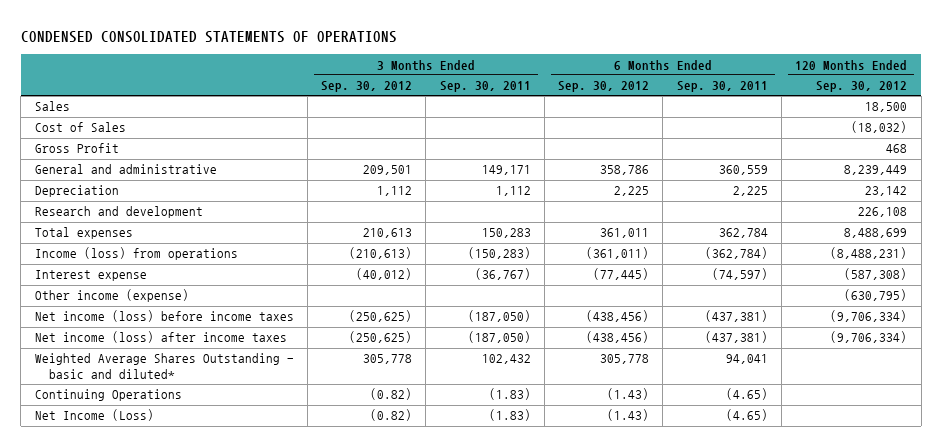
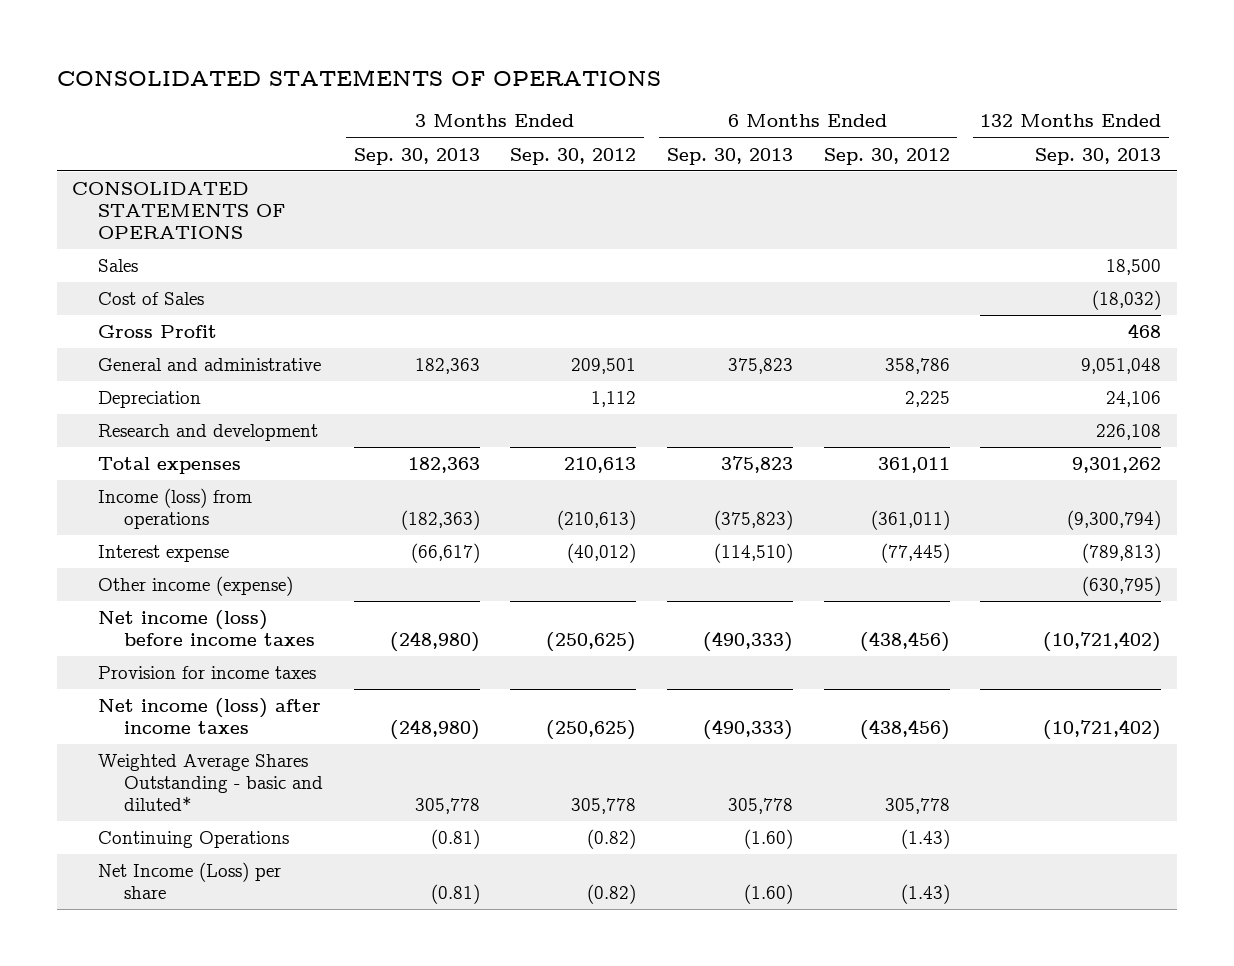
- CONDENSED CONSOLIDATED STATEMENTS OF OPERATIONS
+ CONSOLIDATED STATEMENTS OF OPERATIONS
- | 3 Months Ended Sep. 30, 2012 | 3 Months Ended Sep. 30, 2011 | 6 Months Ended Sep. 30, 2012 | 6 Months Ended Sep. 30, 2011 | 120 Months Ended Sep. 30, 2012
+ | 3 Months Ended Sep. 30, 2013 | 3 Months Ended Sep. 30, 2012 | 6 Months Ended Sep. 30, 2013 | 6 Months Ended Sep. 30, 2012 | 132 Months Ended Sep. 30, 2013
+ CONSOLIDATED STATEMENTS OF OPERATIONS
+ Provision for income taxes
- Net Income (Loss) | (0.82) | (1.83) | (1.43) | (4.65) |
+ Net Income (Loss) per share | (0.81) | (0.82) | (1.60) | (1.43) |

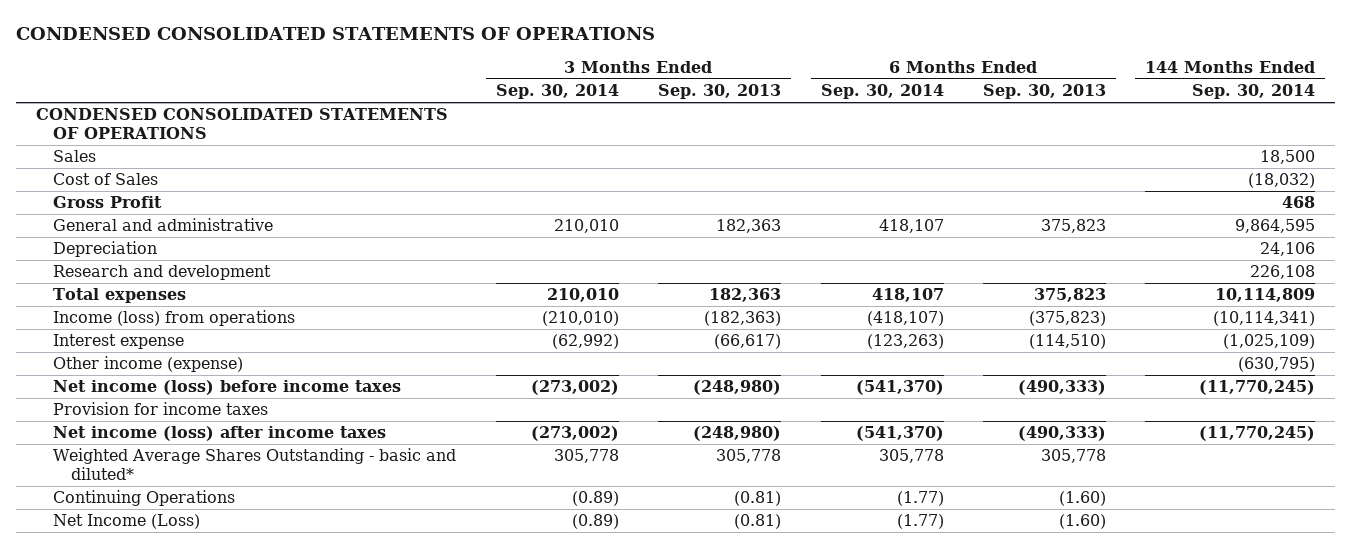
- CONSOLIDATED STATEMENTS OF OPERATIONS
+ CONDENSED CONSOLIDATED STATEMENTS OF OPERATIONS
- | 3 Months Ended Sep. 30, 2013 | 3 Months Ended Sep. 30, 2012 | 6 Months Ended Sep. 30, 2013 | 6 Months Ended Sep. 30, 2012 | 132 Months Ended Sep. 30, 2013
+ | 3 Months Ended Sep. 30, 2014 | 3 Months Ended Sep. 30, 2013 | 6 Months Ended Sep. 30, 2014 | 6 Months Ended Sep. 30, 2013 | 144 Months Ended Sep. 30, 2014
- CONSOLIDATED STATEMENTS OF OPERATIONS
+ CONDENSED CONSOLIDATED STATEMENTS OF OPERATIONS
- Net Income (Loss) per share | (0.81) | (0.82) | (1.60) | (1.43) |
+ Net Income (Loss) | (0.89) | (0.81) | (1.77) | (1.60) |

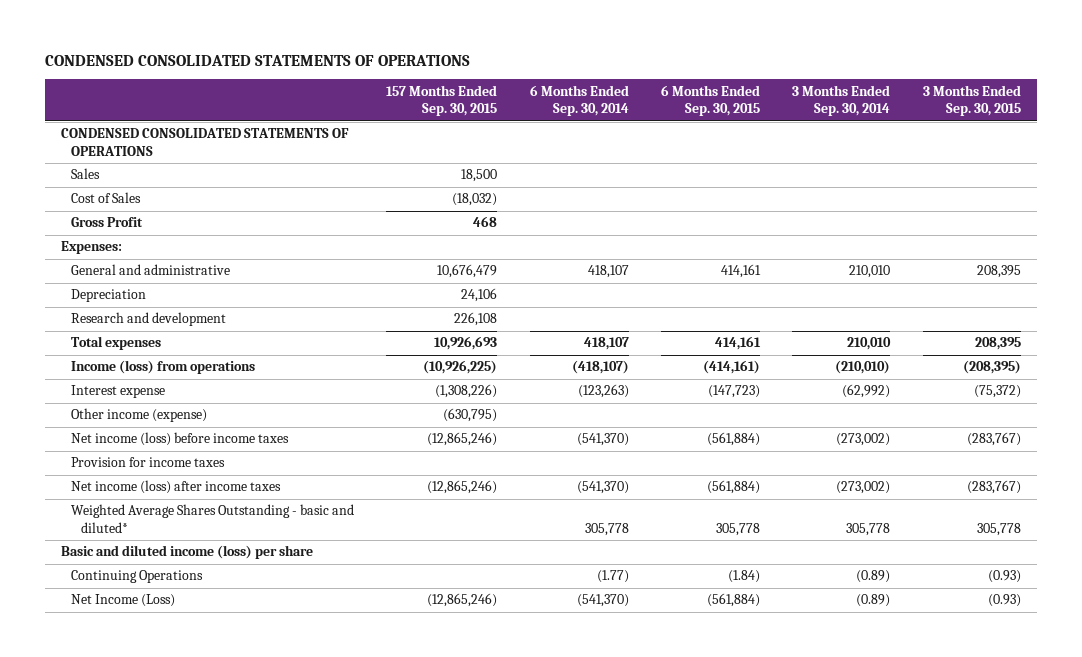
- | 3 Months Ended Sep. 30, 2014 | 3 Months Ended Sep. 30, 2013 | 6 Months Ended Sep. 30, 2014 | 6 Months Ended Sep. 30, 2013 | 144 Months Ended Sep. 30, 2014
+ | 157 Months Ended Sep. 30, 2015 | 6 Months Ended Sep. 30, 2014 | 6 Months Ended Sep. 30, 2015 | 3 Months Ended Sep. 30, 2014 | 3 Months Ended Sep. 30, 2015
+ Expenses:
+ Basic and diluted income (loss) per share
- Net Income (Loss) | (0.89) | (0.81) | (1.77) | (1.60) |
+ Net Income (Loss) | (12,865,246) | (541,370) | (561,884) | (0.89) | (0.93)

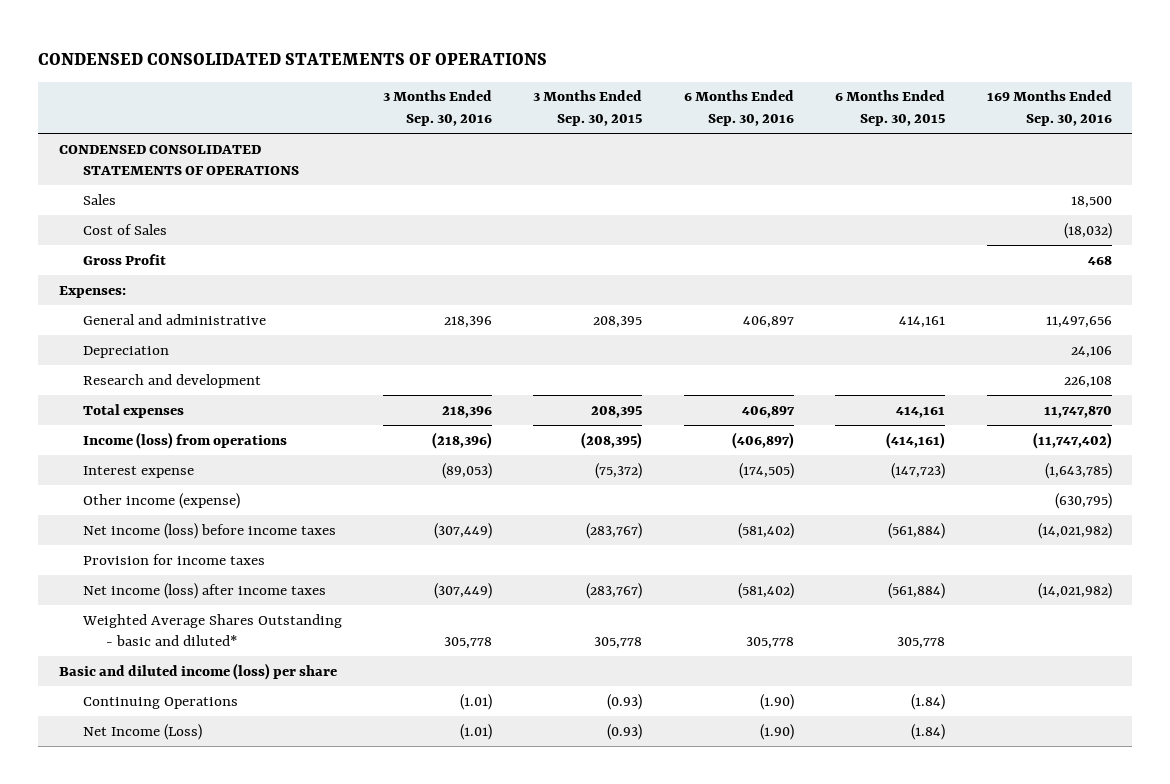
- | 157 Months Ended Sep. 30, 2015 | 6 Months Ended Sep. 30, 2014 | 6 Months Ended Sep. 30, 2015 | 3 Months Ended Sep. 30, 2014 | 3 Months Ended Sep. 30, 2015
+ | 3 Months Ended Sep. 30, 2016 | 3 Months Ended Sep. 30, 2015 | 6 Months Ended Sep. 30, 2016 | 6 Months Ended Sep. 30, 2015 | 169 Months Ended Sep. 30, 2016
- Net Income (Loss) | (12,865,246) | (541,370) | (561,884) | (0.89) | (0.93)
+ Net Income (Loss) | (1.01) | (0.93) | (1.90) | (1.84) |

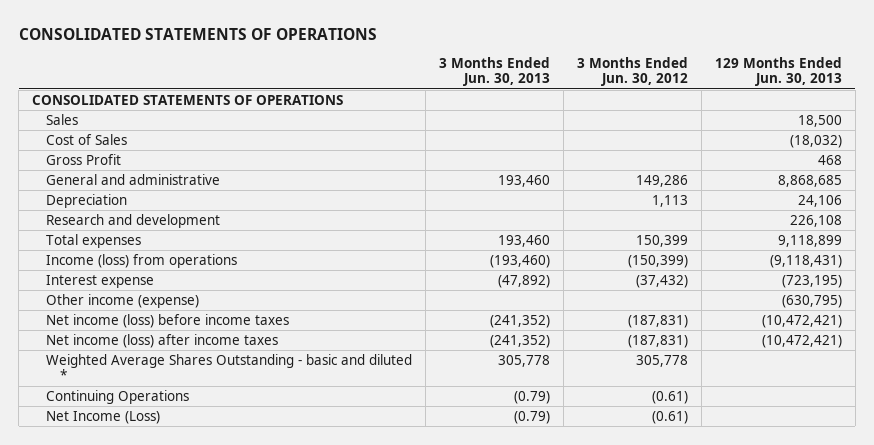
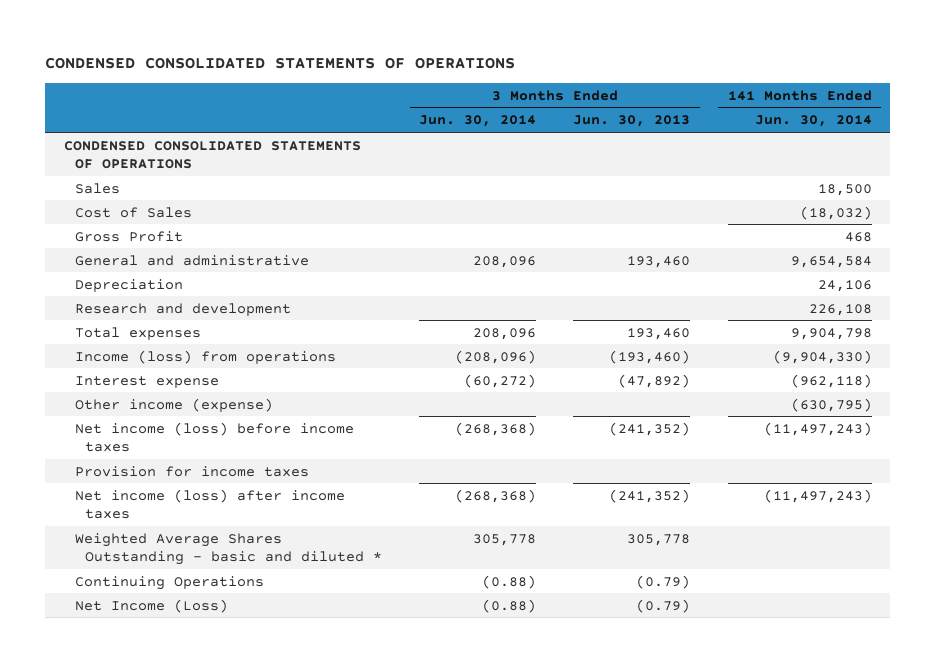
- CONSOLIDATED STATEMENTS OF OPERATIONS
+ CONDENSED CONSOLIDATED STATEMENTS OF OPERATIONS
- | 3 Months Ended Jun. 30, 2013 | 3 Months Ended Jun. 30, 2012 | 129 Months Ended Jun. 30, 2013
+ | 3 Months Ended Jun. 30, 2014 | 3 Months Ended Jun. 30, 2013 | 141 Months Ended Jun. 30, 2014
- CONSOLIDATED STATEMENTS OF OPERATIONS
+ CONDENSED CONSOLIDATED STATEMENTS OF OPERATIONS
+ Provision for income taxes

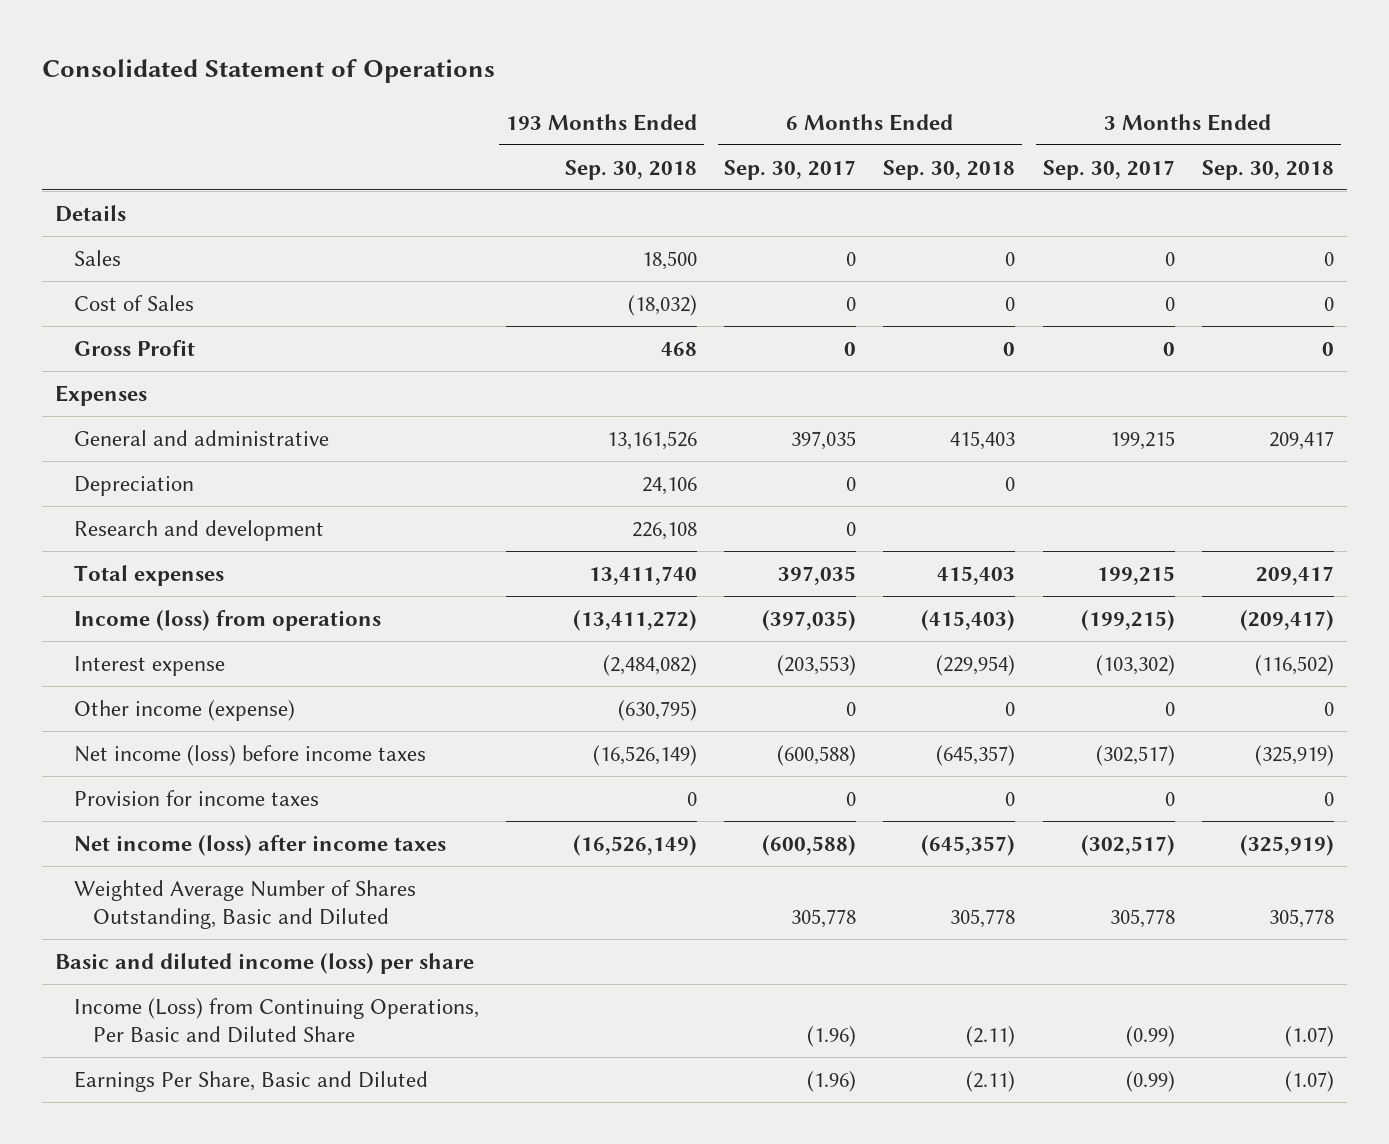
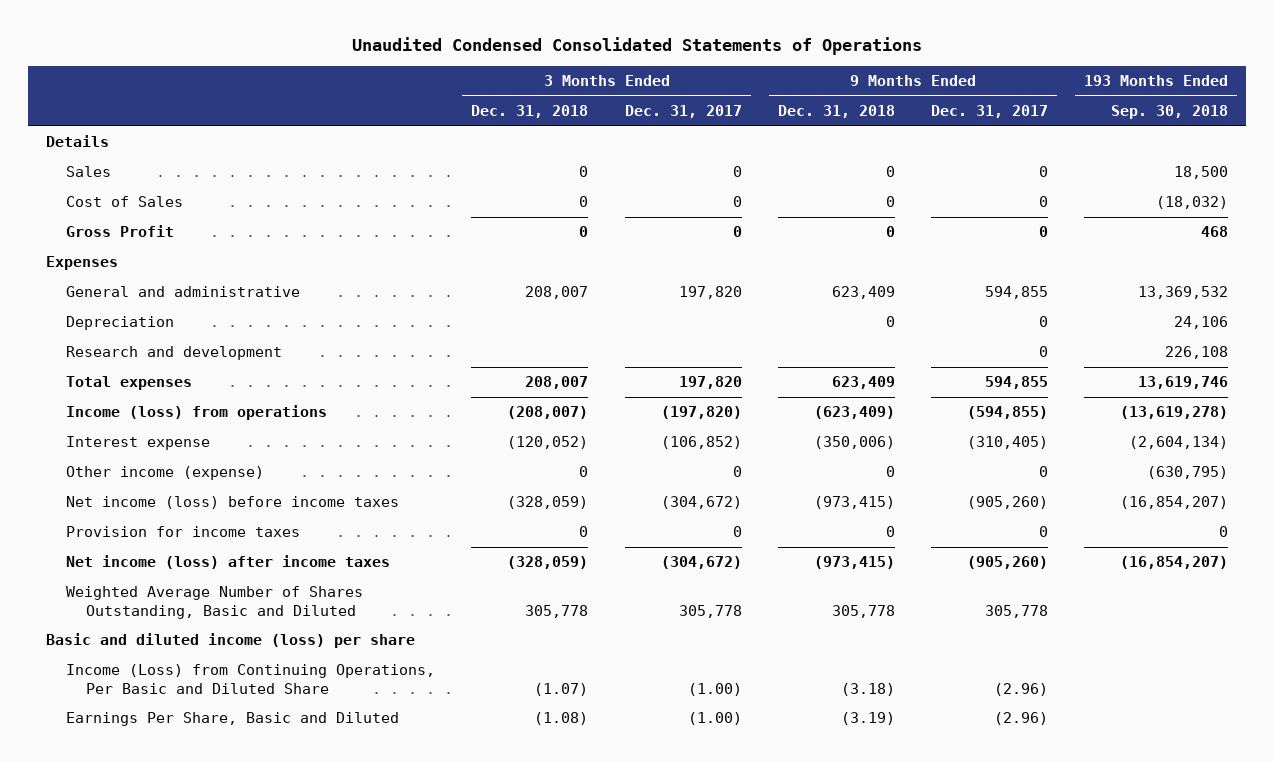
- Consolidated Statement of Operations
+ Unaudited Condensed Consolidated Statements of Operations
- | 193 Months Ended Sep. 30, 2018 | 6 Months Ended Sep. 30, 2017 | 6 Months Ended Sep. 30, 2018 | 3 Months Ended Sep. 30, 2017 | 3 Months Ended Sep. 30, 2018
+ | 3 Months Ended Dec. 31, 2018 | 3 Months Ended Dec. 31, 2017 | 9 Months Ended Dec. 31, 2018 | 9 Months Ended Dec. 31, 2017 | 193 Months Ended Sep. 30, 2018
- General and administrative | 13,161,526 | 397,035 | 415,403 | 199,215 | 209,417
+ General and administrative | 208,007 | 197,820 | 623,409 | 594,855 | 13,369,532
- Total expenses | 13,411,740 | 397,035 | 415,403 | 199,215 | 209,417
- Income (loss) from operations | (13,411,272) | (397,035) | (415,403) | (199,215) | (209,417)
- Interest expense | (2,484,082) | (203,553) | (229,954) | (103,302) | (116,502)
+ Total expenses | 208,007 | 197,820 | 623,409 | 594,855 | 13,619,746
+ Income (loss) from operations | (208,007) | (197,820) | (623,409) | (594,855) | (13,619,278)
+ Interest expense | (120,052) | (106,852) | (350,006) | (310,405) | (2,604,134)
- Net income (loss) before income taxes | (16,526,149) | (600,588) | (645,357) | (302,517) | (325,919)
+ Net income (loss) before income taxes | (328,059) | (304,672) | (973,415) | (905,260) | (16,854,207)
- Net income (loss) after income taxes | (16,526,149) | (600,588) | (645,357) | (302,517) | (325,919)
+ Net income (loss) after income taxes | (328,059) | (304,672) | (973,415) | (905,260) | (16,854,207)

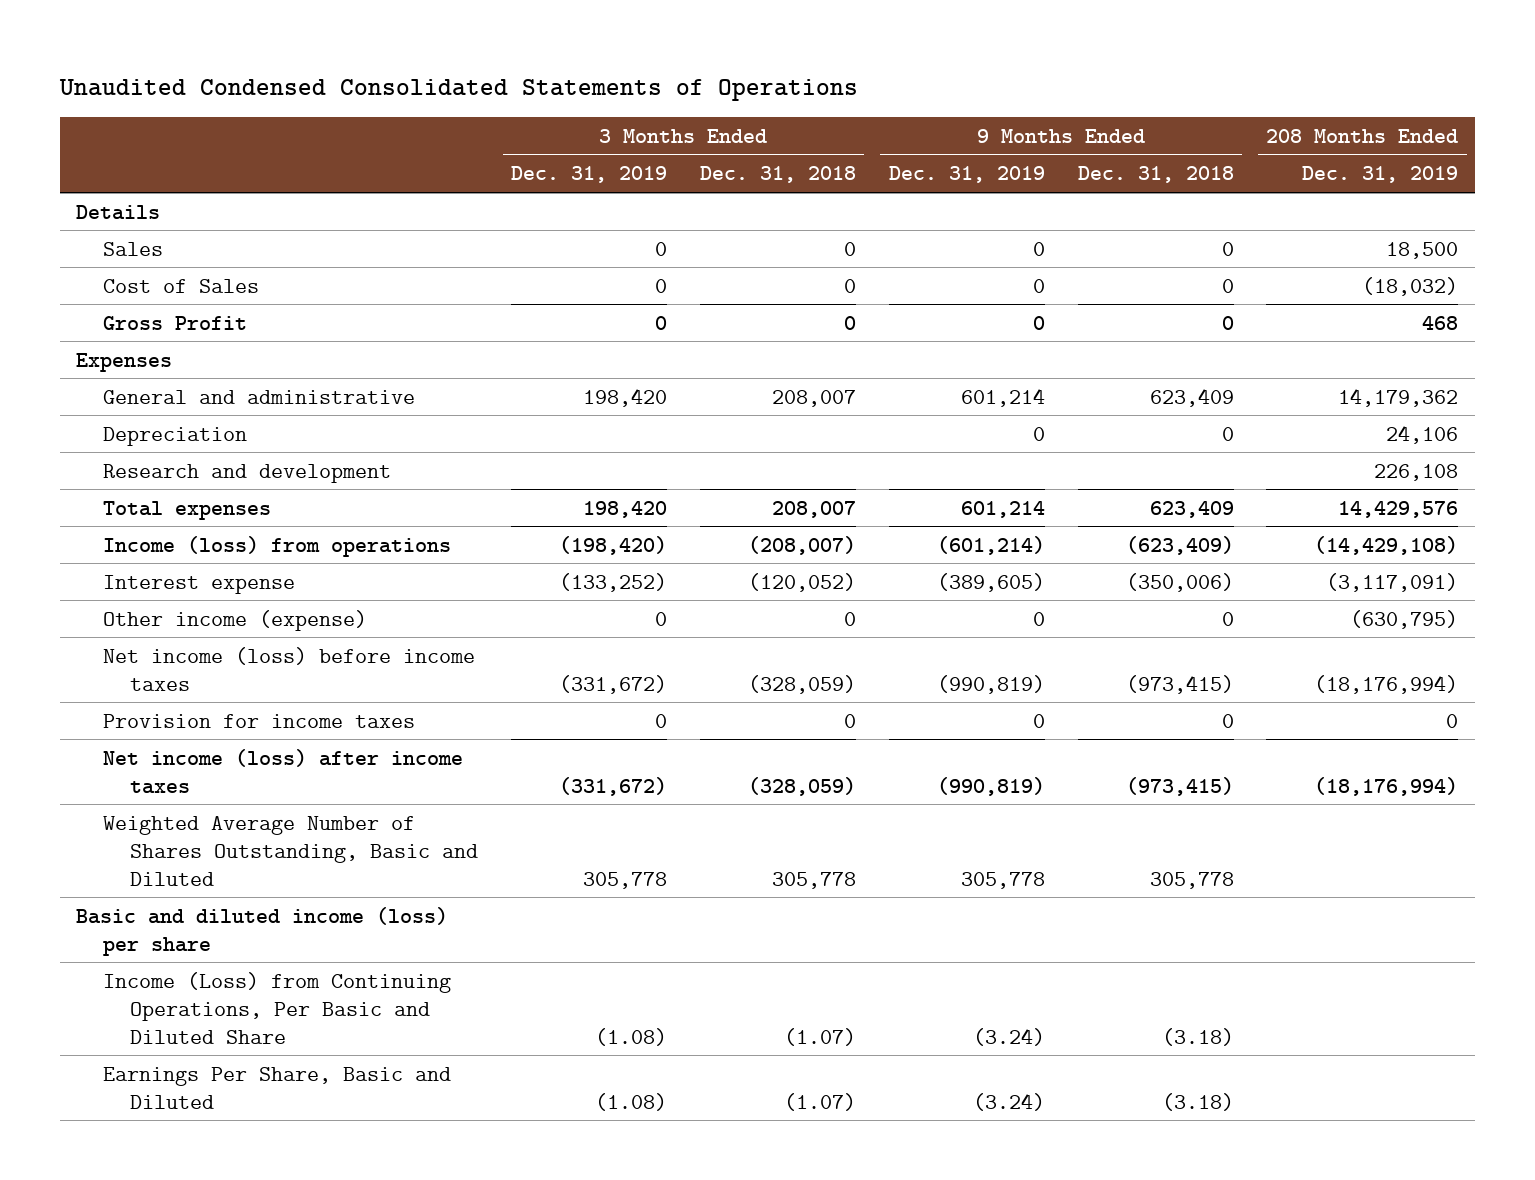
- | 3 Months Ended Dec. 31, 2018 | 3 Months Ended Dec. 31, 2017 | 9 Months Ended Dec. 31, 2018 | 9 Months Ended Dec. 31, 2017 | 193 Months Ended Sep. 30, 2018
+ | 3 Months Ended Dec. 31, 2019 | 3 Months Ended Dec. 31, 2018 | 9 Months Ended Dec. 31, 2019 | 9 Months Ended Dec. 31, 2018 | 208 Months Ended Dec. 31, 2019
- Earnings Per Share, Basic and Diluted | (1.08) | (1.00) | (3.19) | (2.96) |
+ Earnings Per Share, Basic and Diluted | (1.08) | (1.07) | (3.24) | (3.18) |

